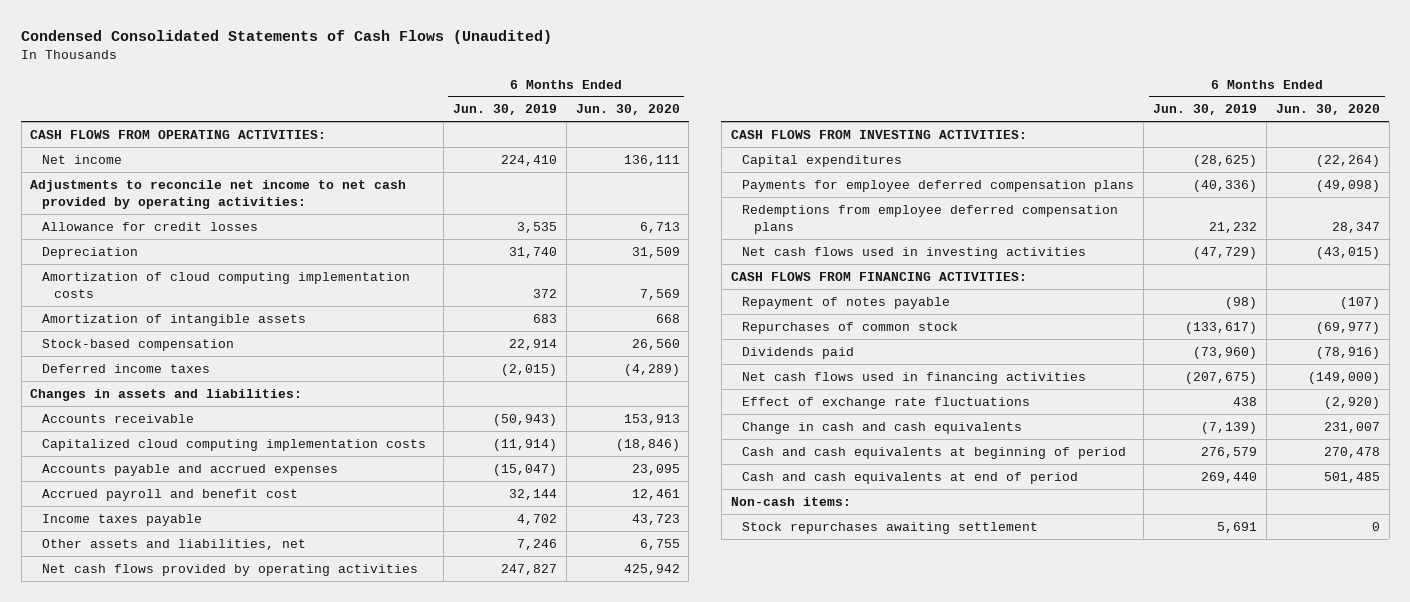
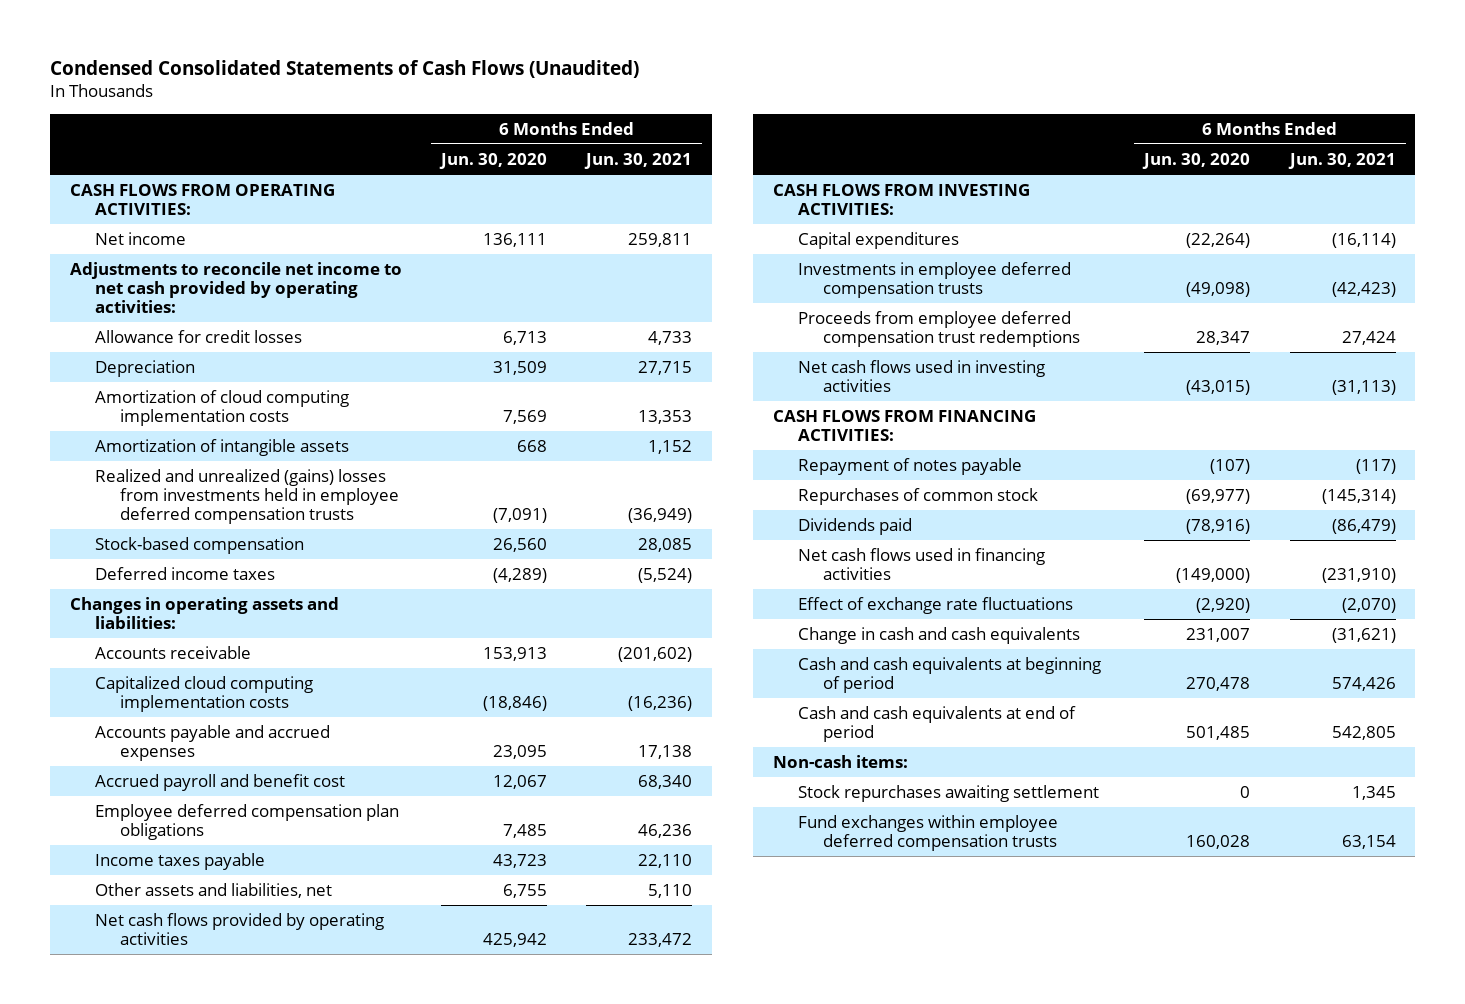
- | 6 Months Ended Jun. 30, 2019 | 6 Months Ended Jun. 30, 2020
+ | 6 Months Ended Jun. 30, 2020 | 6 Months Ended Jun. 30, 2021
+ Realized and unrealized (gains) losses from investments held in employee deferred compensation trusts | (7,091) | (36,949)
- Changes in assets and liabilities:
+ Changes in operating assets and liabilities:
- Accrued payroll and benefit cost | 32,144 | 12,461
+ Accrued payroll and benefit cost | 12,067 | 68,340
+ Employee deferred compensation plan obligations | 7,485 | 46,236
- Payments for employee deferred compensation plans | (40,336) | (49,098)
- Redemptions from employee deferred compensation plans | 21,232 | 28,347
+ Investments in employee deferred compensation trusts | (49,098) | (42,423)
+ Proceeds from employee deferred compensation trust redemptions | 28,347 | 27,424
+ Fund exchanges within employee deferred compensation trusts | 160,028 | 63,154

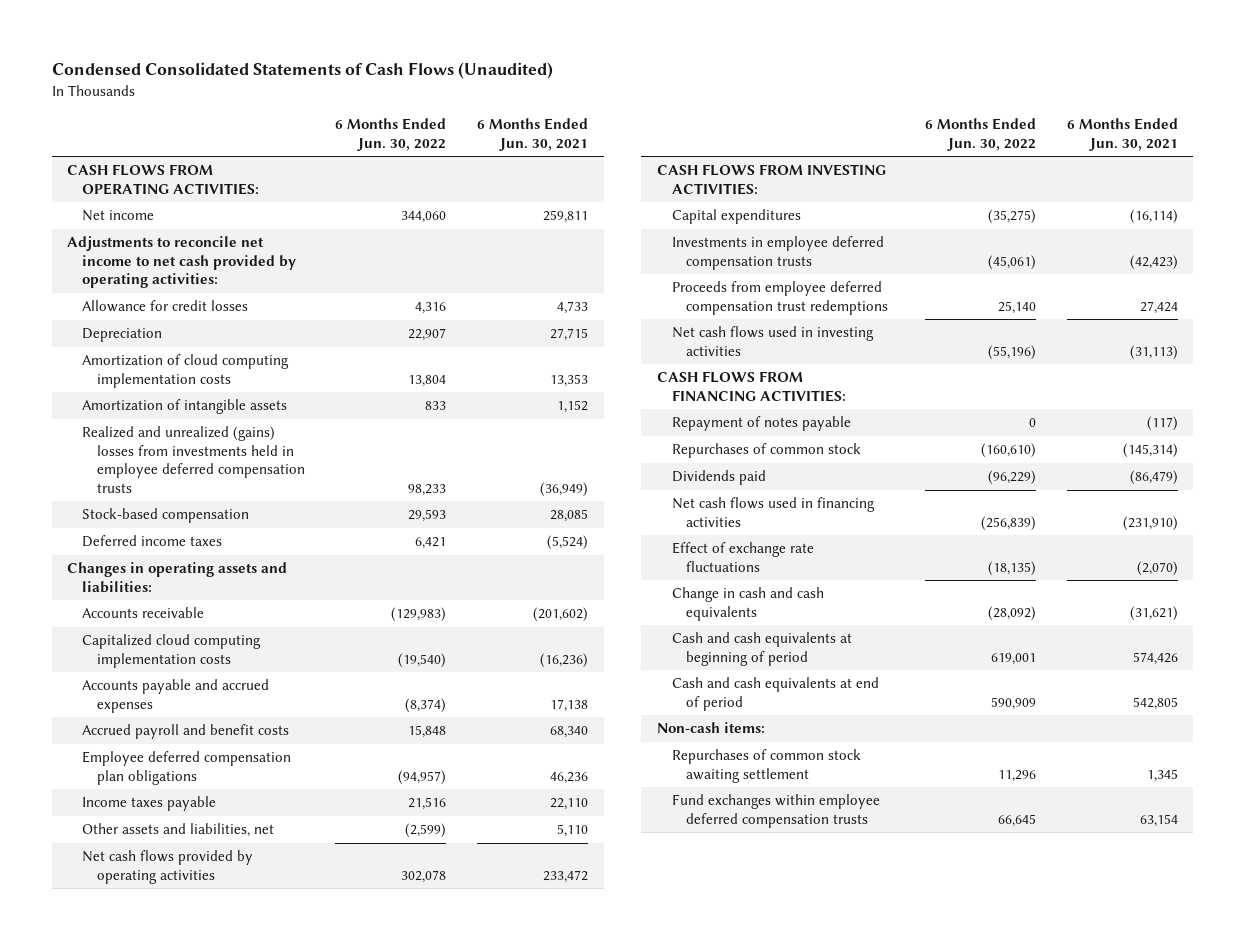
- | 6 Months Ended Jun. 30, 2020 | 6 Months Ended Jun. 30, 2021
+ | 6 Months Ended Jun. 30, 2022 | 6 Months Ended Jun. 30, 2021
- Accrued payroll and benefit cost | 12,067 | 68,340
+ Accrued payroll and benefit costs | 15,848 | 68,340
- Stock repurchases awaiting settlement | 0 | 1,345
+ Repurchases of common stock awaiting settlement | 11,296 | 1,345

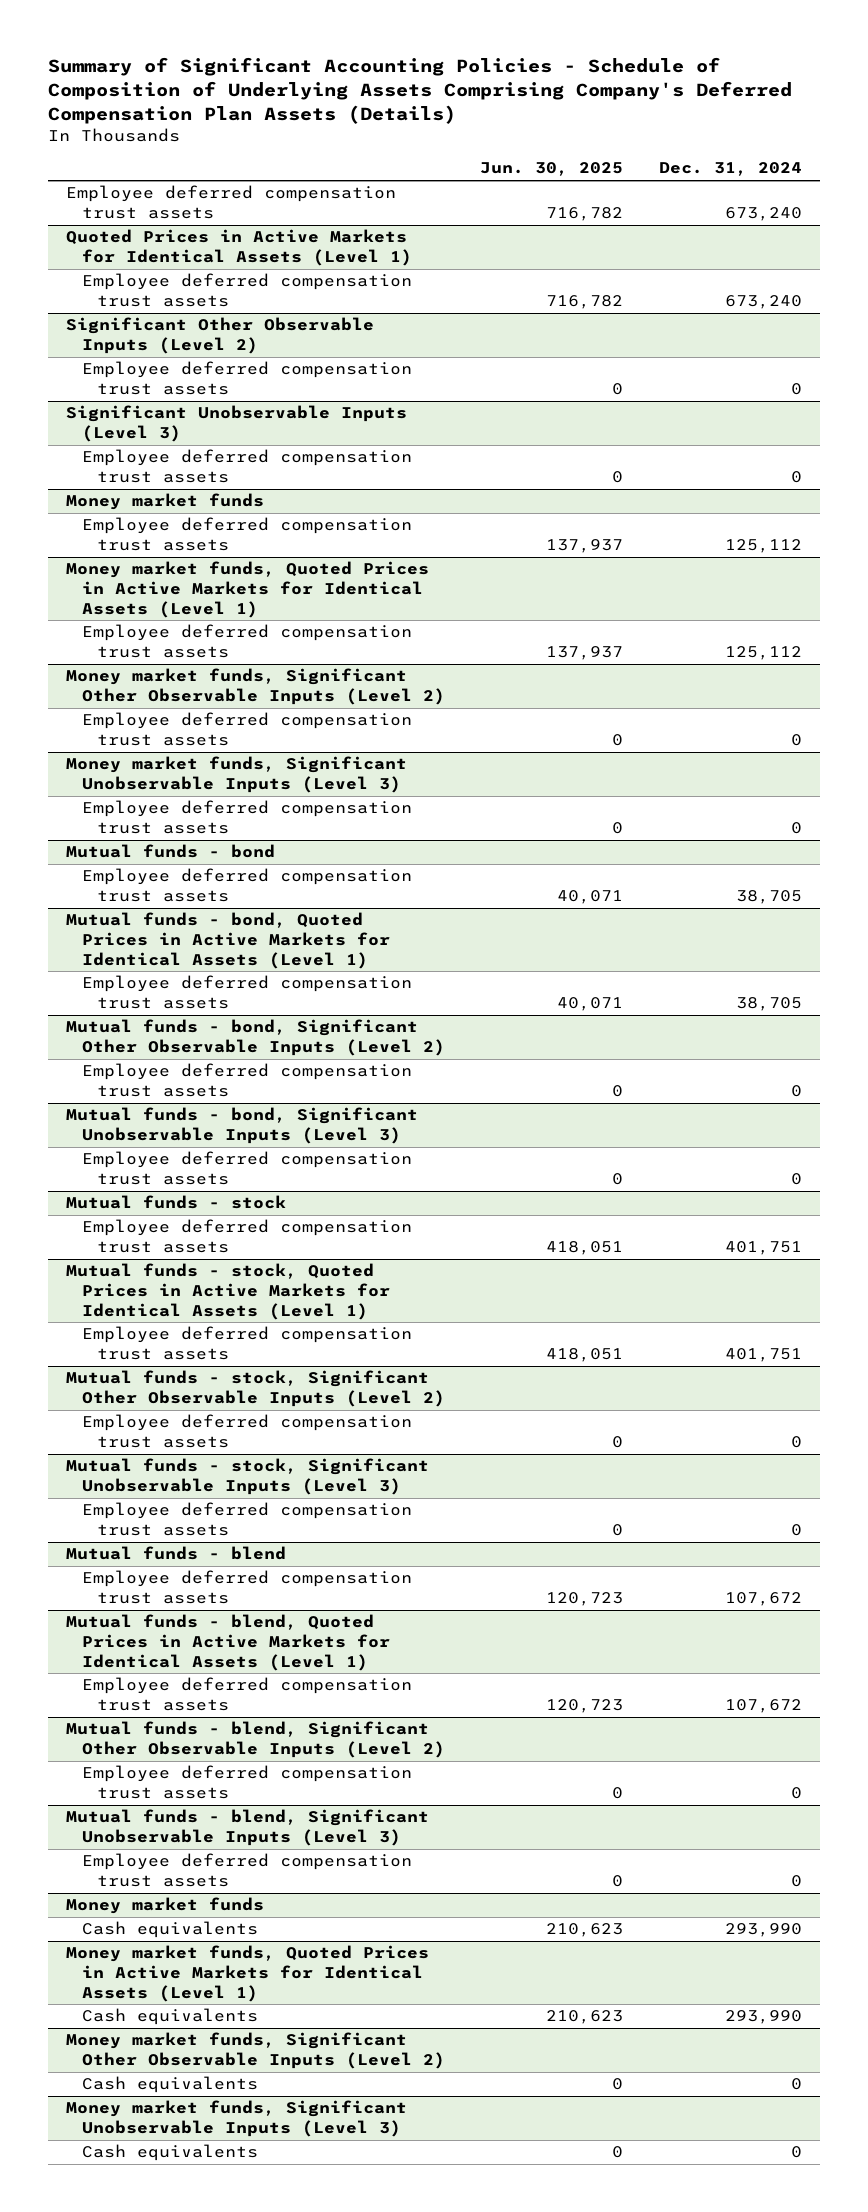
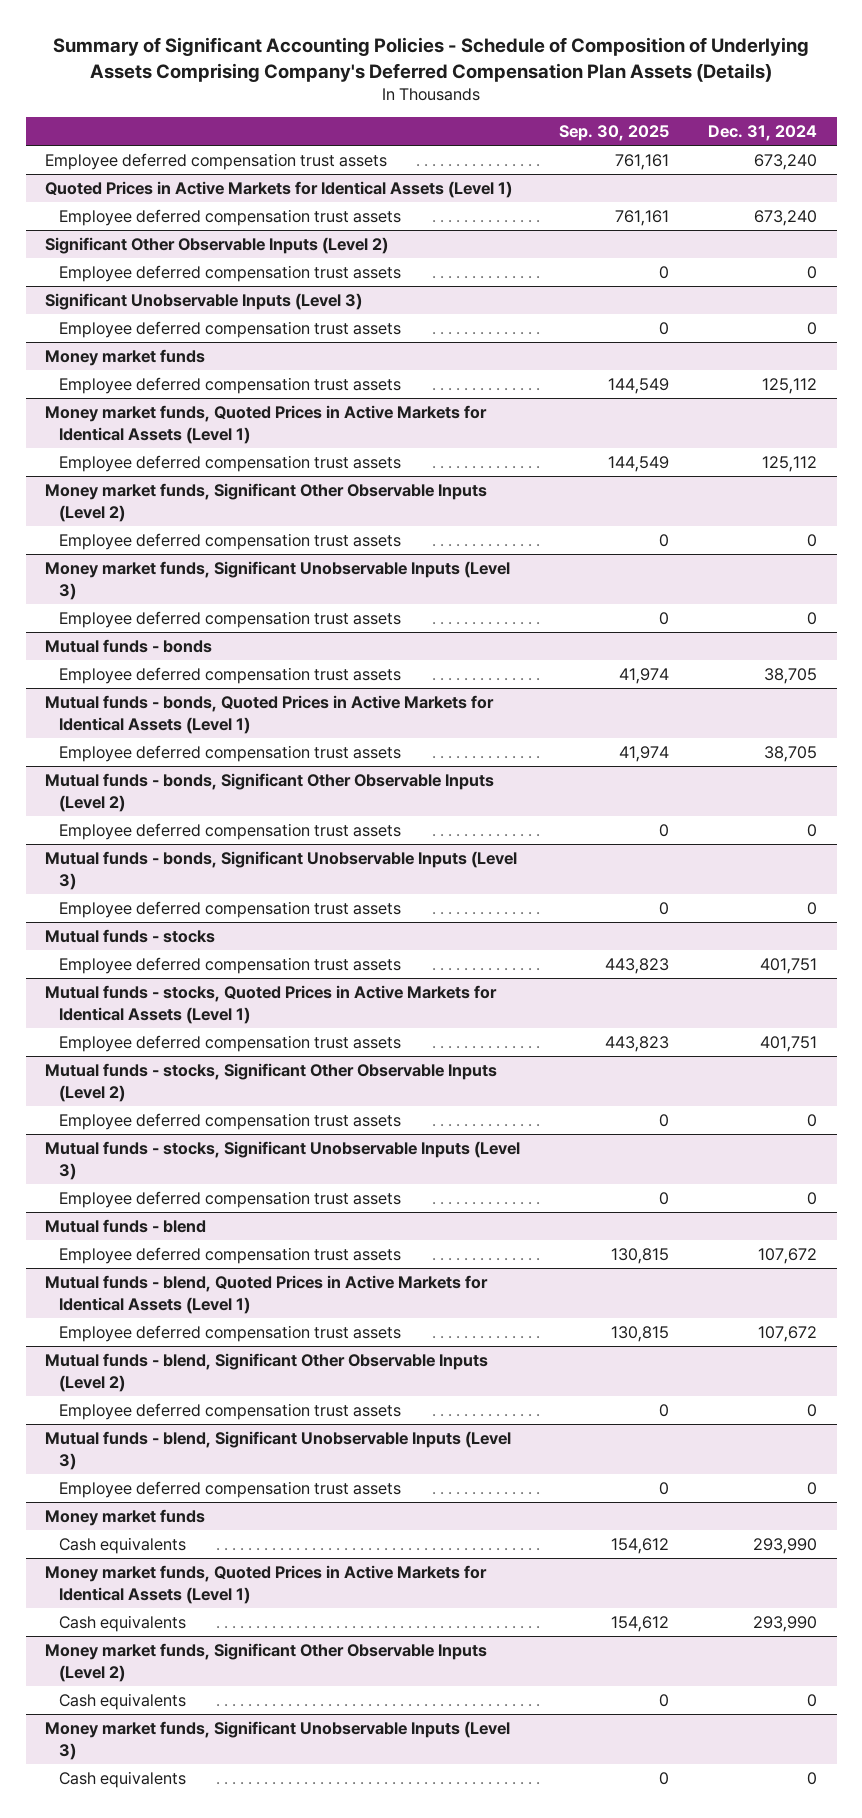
- | Jun. 30, 2025 | Dec. 31, 2024
+ | Sep. 30, 2025 | Dec. 31, 2024
- Mutual funds - bond
+ Mutual funds - bonds
- Mutual funds - bond, Quoted Prices in Active Markets for Identical Assets (Level 1)
+ Mutual funds - bonds, Quoted Prices in Active Markets for Identical Assets (Level 1)
- Mutual funds - bond, Significant Other Observable Inputs (Level 2)
+ Mutual funds - bonds, Significant Other Observable Inputs (Level 2)
- Mutual funds - bond, Significant Unobservable Inputs (Level 3)
+ Mutual funds - bonds, Significant Unobservable Inputs (Level 3)
- Mutual funds - stock
+ Mutual funds - stocks
- Mutual funds - stock, Quoted Prices in Active Markets for Identical Assets (Level 1)
+ Mutual funds - stocks, Quoted Prices in Active Markets for Identical Assets (Level 1)
- Mutual funds - stock, Significant Other Observable Inputs (Level 2)
+ Mutual funds - stocks, Significant Other Observable Inputs (Level 2)
- Mutual funds - stock, Significant Unobservable Inputs (Level 3)
+ Mutual funds - stocks, Significant Unobservable Inputs (Level 3)

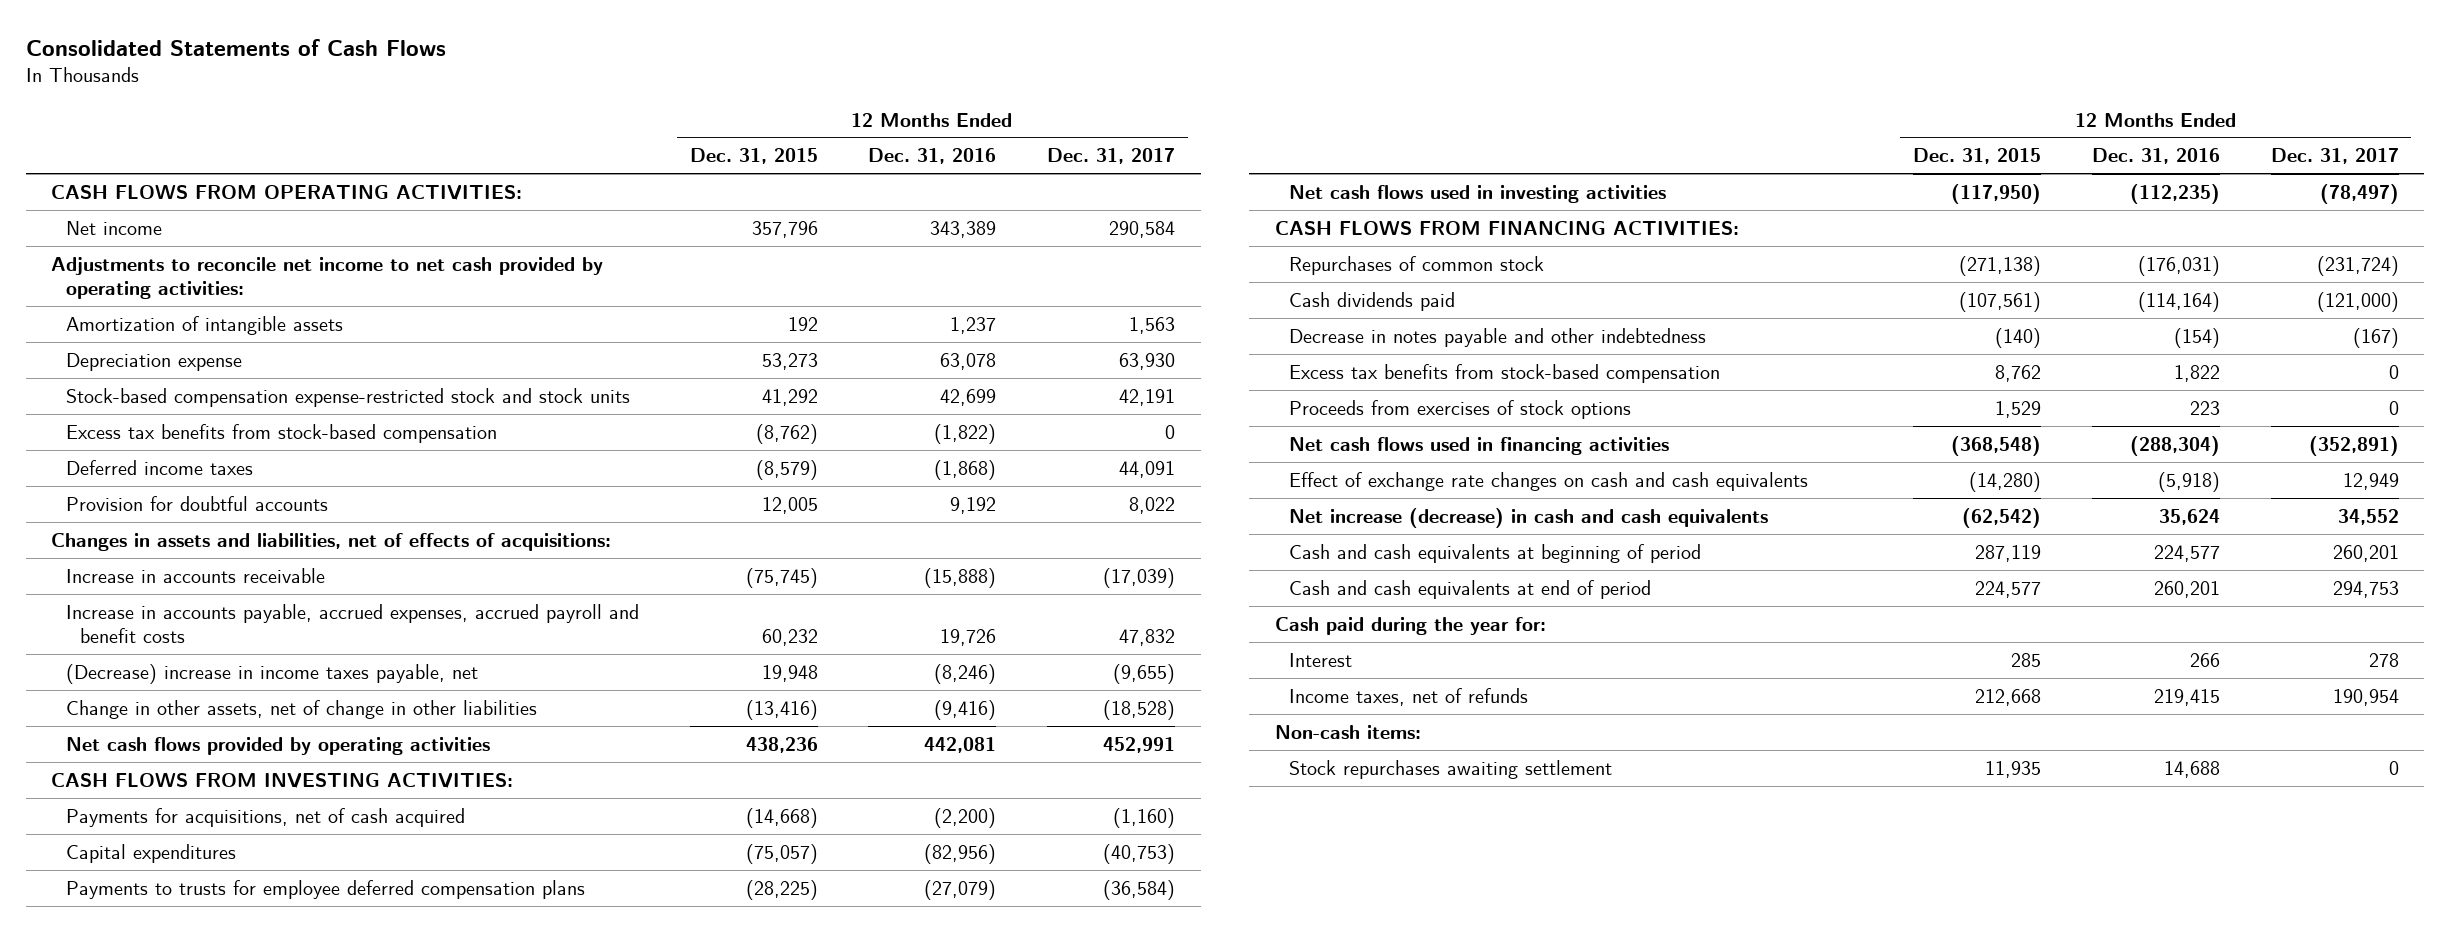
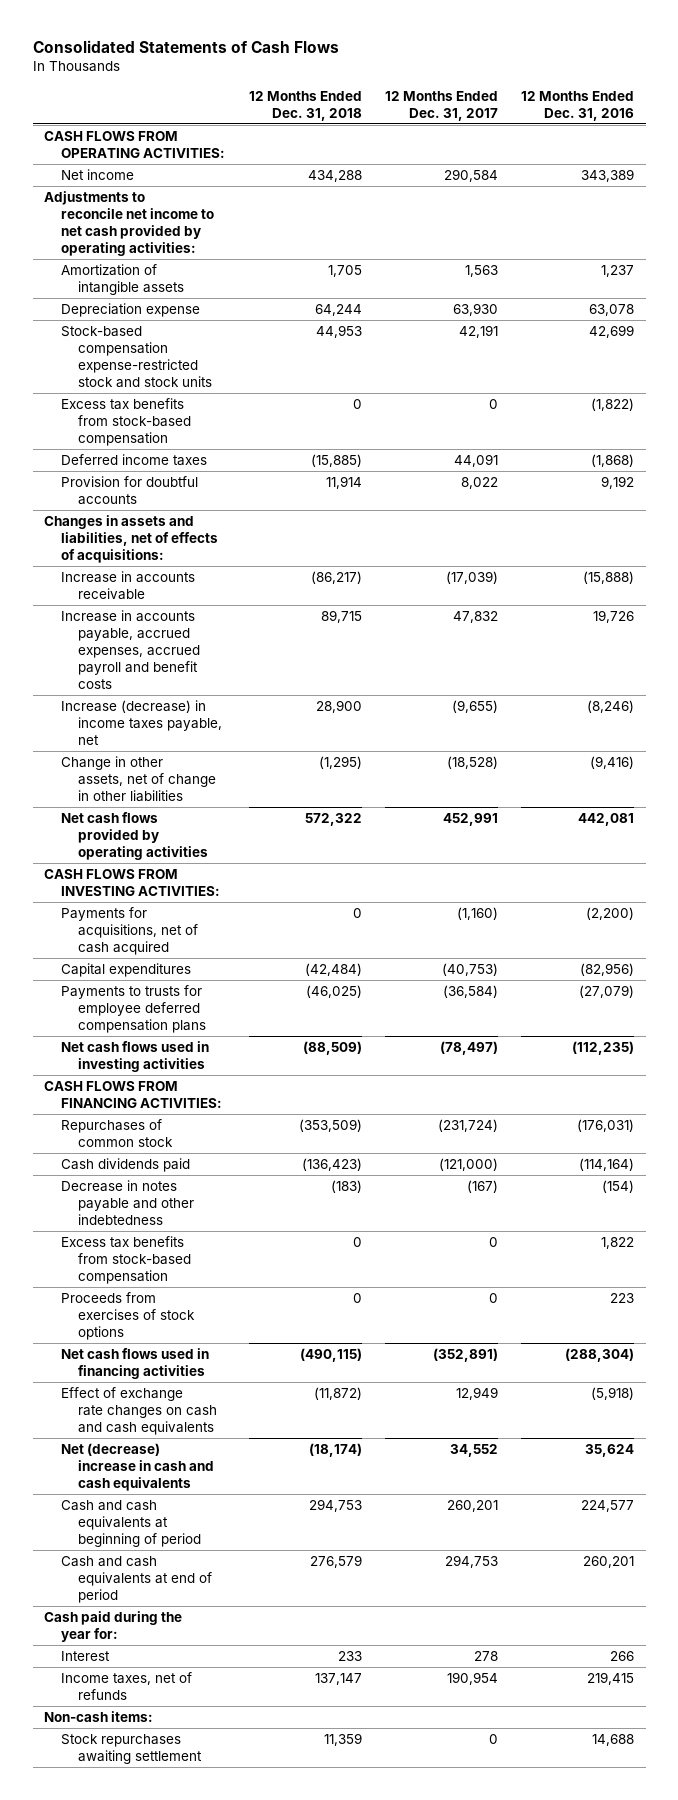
- | 12 Months Ended Dec. 31, 2015 | 12 Months Ended Dec. 31, 2016 | 12 Months Ended Dec. 31, 2017
+ | 12 Months Ended Dec. 31, 2018 | 12 Months Ended Dec. 31, 2017 | 12 Months Ended Dec. 31, 2016
- (Decrease) increase in income taxes payable, net | 19,948 | (8,246) | (9,655)
+ Increase (decrease) in income taxes payable, net | 28,900 | (9,655) | (8,246)
- Net increase (decrease) in cash and cash equivalents | (62,542) | 35,624 | 34,552
+ Net (decrease) increase in cash and cash equivalents | (18,174) | 34,552 | 35,624

